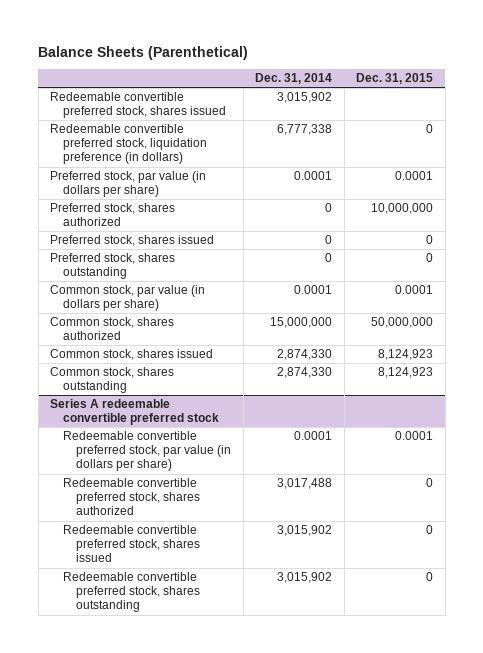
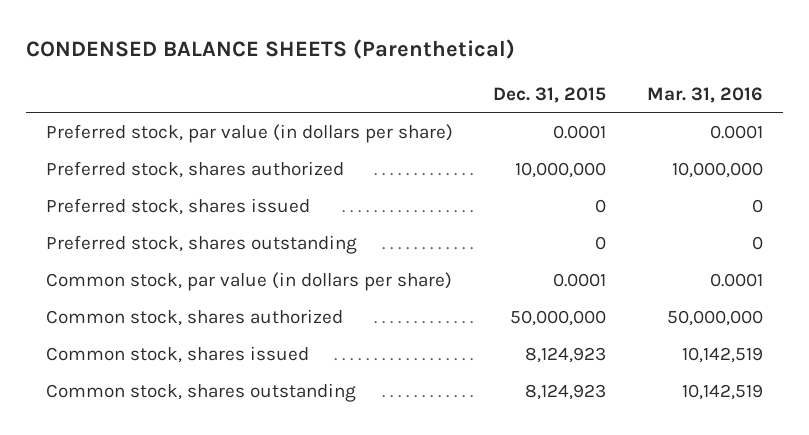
- Balance Sheets (Parenthetical)
+ CONDENSED BALANCE SHEETS (Parenthetical)
- | Dec. 31, 2014 | Dec. 31, 2015
+ | Dec. 31, 2015 | Mar. 31, 2016
- Redeemable convertible preferred stock, shares issued | 3,015,902 |
- Redeemable convertible preferred stock, liquidation preference (in dollars) | 6,777,338 | 0
- Series A redeemable convertible preferred stock
- Redeemable convertible preferred stock, par value (in dollars per share) | 0.0001 | 0.0001
- Redeemable convertible preferred stock, shares authorized | 3,017,488 | 0
- Redeemable convertible preferred stock, shares issued | 3,015,902 | 0
- Redeemable convertible preferred stock, shares outstanding | 3,015,902 | 0

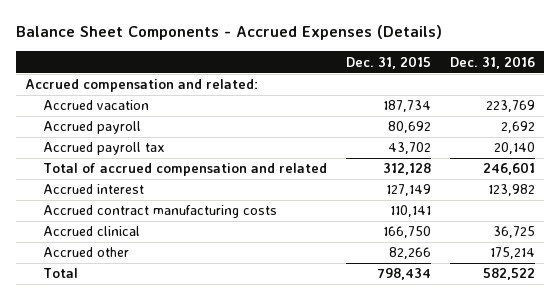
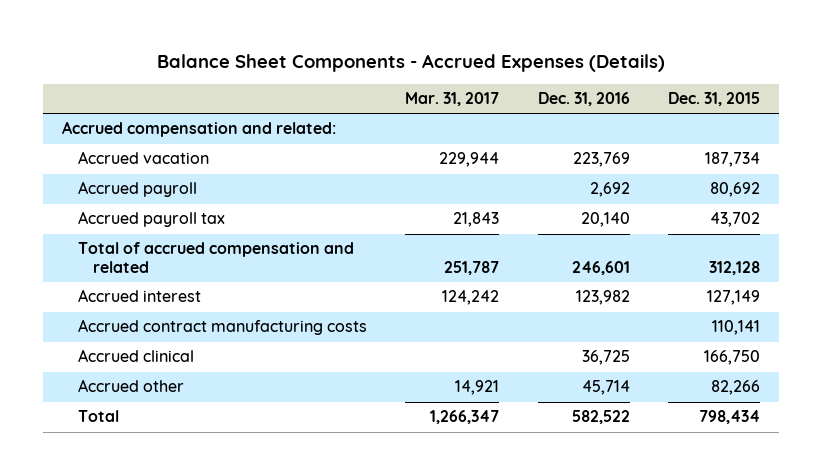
- | Dec. 31, 2015 | Dec. 31, 2016
+ | Mar. 31, 2017 | Dec. 31, 2016 | Dec. 31, 2015
- Accrued other | 82,266 | 175,214
+ Accrued other | 14,921 | 45,714 | 82,266

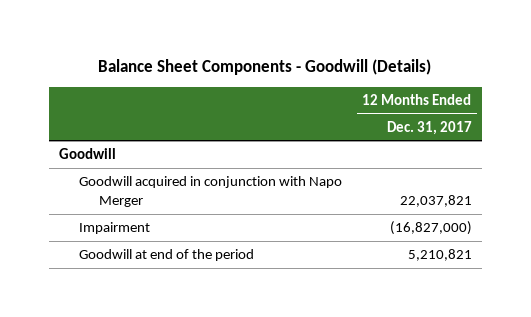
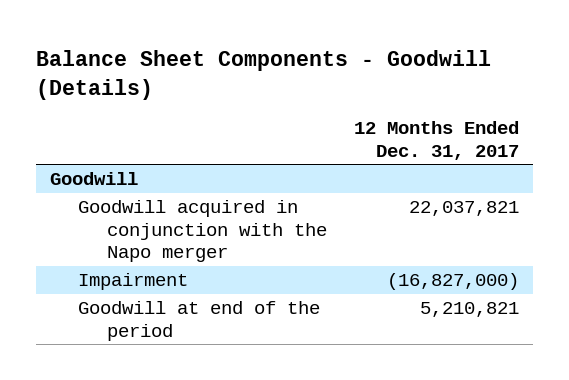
- Goodwill acquired in conjunction with Napo Merger | 22,037,821
+ Goodwill acquired in conjunction with the Napo merger | 22,037,821

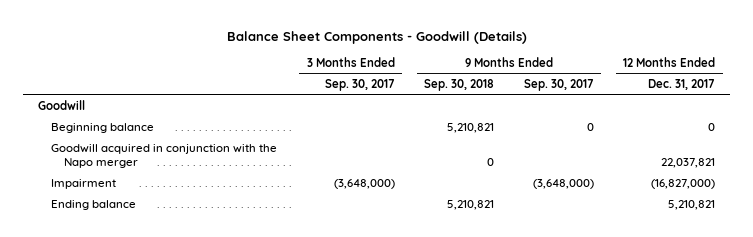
- | 12 Months Ended Dec. 31, 2017
+ | 3 Months Ended Sep. 30, 2017 | 9 Months Ended Sep. 30, 2018 | 9 Months Ended Sep. 30, 2017 | 12 Months Ended Dec. 31, 2017
+ Beginning balance | | 5,210,821 | 0 | 0
- Goodwill at end of the period | 5,210,821
+ Ending balance | | 5,210,821 | | 5,210,821

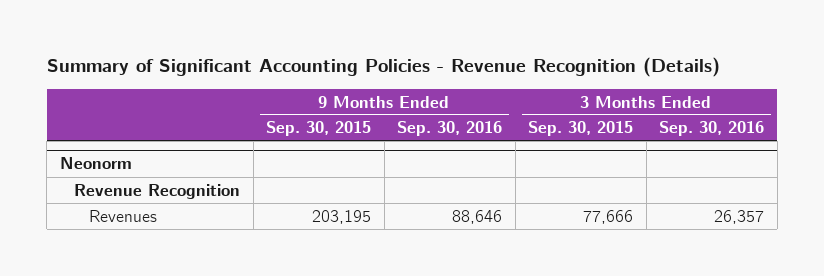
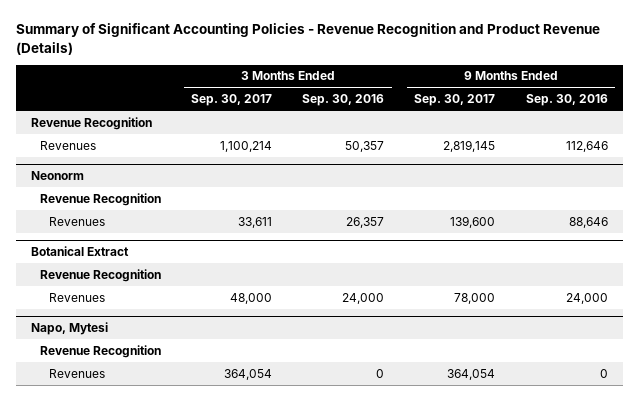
- Summary of Significant Accounting Policies - Revenue Recognition (Details)
+ Summary of Significant Accounting Policies - Revenue Recognition and Product Revenue (Details)
- | 9 Months Ended Sep. 30, 2015 | 9 Months Ended Sep. 30, 2016 | 3 Months Ended Sep. 30, 2015 | 3 Months Ended Sep. 30, 2016
+ | 3 Months Ended Sep. 30, 2017 | 3 Months Ended Sep. 30, 2016 | 9 Months Ended Sep. 30, 2017 | 9 Months Ended Sep. 30, 2016
+ Revenue Recognition
+ Revenues | 1,100,214 | 50,357 | 2,819,145 | 112,646
+ Botanical Extract
+ Revenue Recognition
+ Revenues | 48,000 | 24,000 | 78,000 | 24,000
+ Napo, Mytesi
+ Revenue Recognition
+ Revenues | 364,054 | 0 | 364,054 | 0

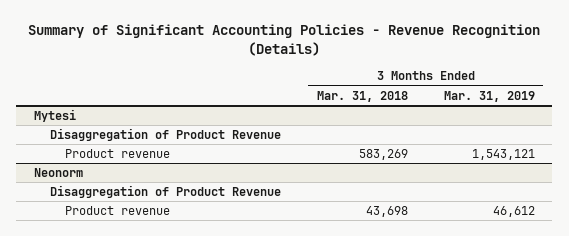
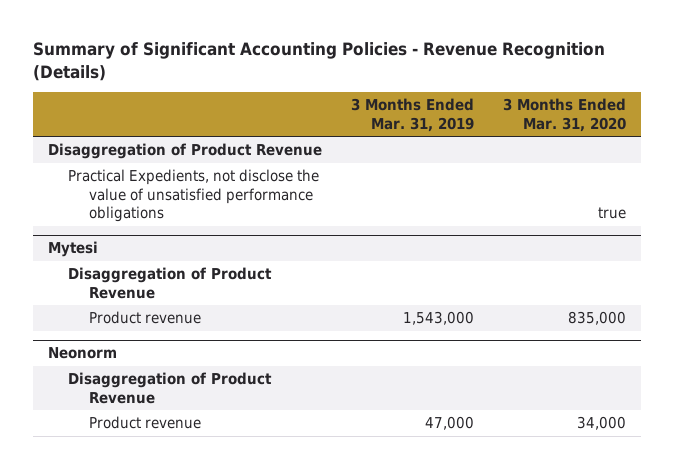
- | 3 Months Ended Mar. 31, 2018 | 3 Months Ended Mar. 31, 2019
+ | 3 Months Ended Mar. 31, 2019 | 3 Months Ended Mar. 31, 2020
+ Disaggregation of Product Revenue
+ Practical Expedients, not disclose the value of unsatisfied performance obligations | | true
@ Mytesi
- Product revenue | 583,269 | 1,543,121
+ Product revenue | 1,543,000 | 835,000
@ Neonorm
- Product revenue | 43,698 | 46,612
+ Product revenue | 47,000 | 34,000

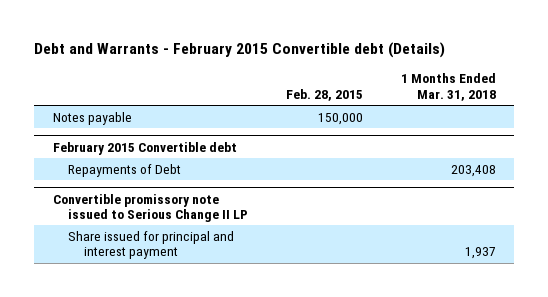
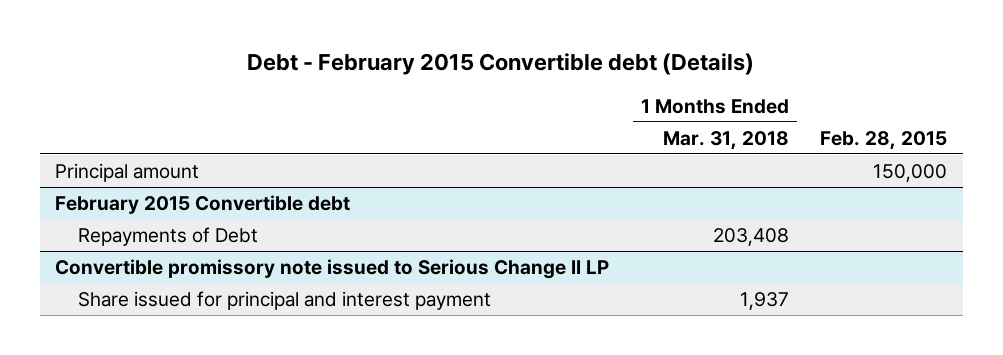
- Debt and Warrants - February 2015 Convertible debt (Details)
+ Debt - February 2015 Convertible debt (Details)
- | Feb. 28, 2015 | 1 Months Ended Mar. 31, 2018
+ | 1 Months Ended Mar. 31, 2018 | Feb. 28, 2015
- Notes payable | 150,000 |
+ Principal amount | | 150,000

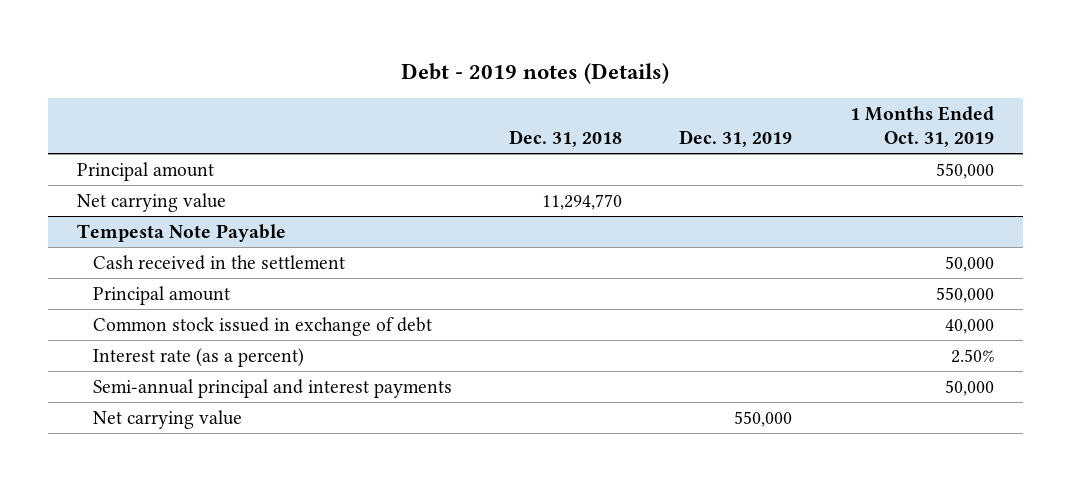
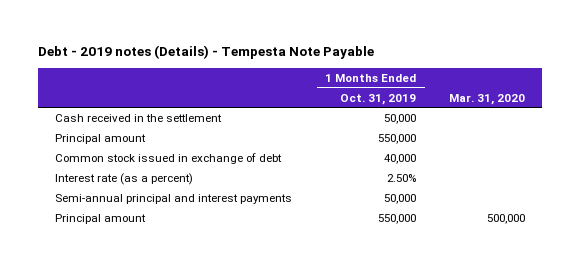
- Debt - 2019 notes (Details)
+ Debt - 2019 notes (Details) - Tempesta Note Payable
- | Dec. 31, 2018 | Dec. 31, 2019 | 1 Months Ended Oct. 31, 2019
+ | 1 Months Ended Oct. 31, 2019 | Mar. 31, 2020
- Net carrying value | 11,294,770 | |
- Tempesta Note Payable
- Net carrying value | | 550,000 |
moved down: Principal amount | 550,000 | 500,000

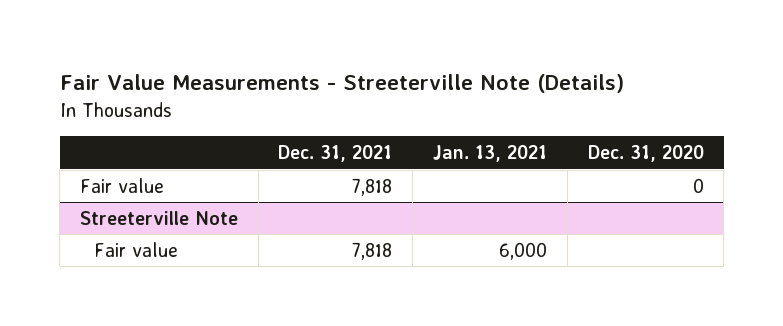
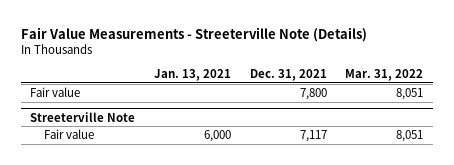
- | Dec. 31, 2021 | Jan. 13, 2021 | Dec. 31, 2020
+ | Jan. 13, 2021 | Dec. 31, 2021 | Mar. 31, 2022
- Fair value | 7,818 | | 0
+ Fair value | | 7,800 | 8,051
@ Streeterville Note
- Fair value | 7,818 | 6,000 |
+ Fair value | 6,000 | 7,117 | 8,051

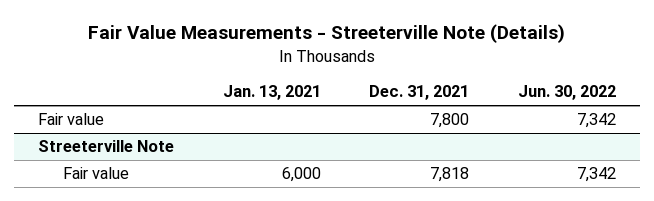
- | Jan. 13, 2021 | Dec. 31, 2021 | Mar. 31, 2022
+ | Jan. 13, 2021 | Dec. 31, 2021 | Jun. 30, 2022
@ Streeterville Note
- Fair value | 6,000 | 7,117 | 8,051
+ Fair value | 6,000 | 7,818 | 7,342

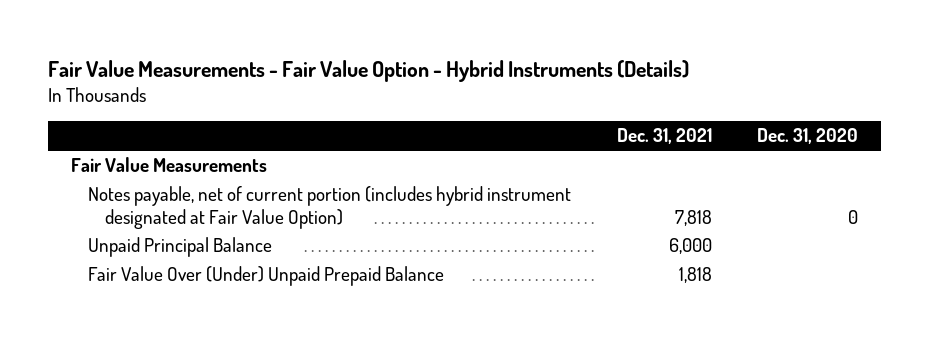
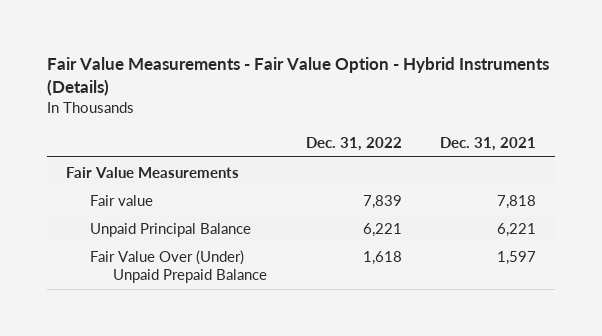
- | Dec. 31, 2021 | Dec. 31, 2020
+ | Dec. 31, 2022 | Dec. 31, 2021
- Notes payable, net of current portion (includes hybrid instrument designated at Fair Value Option) | 7,818 | 0
- Unpaid Principal Balance | 6,000 |
- Fair Value Over (Under) Unpaid Prepaid Balance | 1,818 |
+ Fair value | 7,839 | 7,818
+ Unpaid Principal Balance | 6,221 | 6,221
+ Fair Value Over (Under) Unpaid Prepaid Balance | 1,618 | 1,597

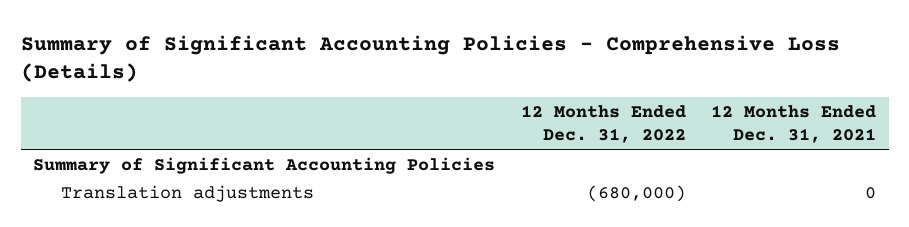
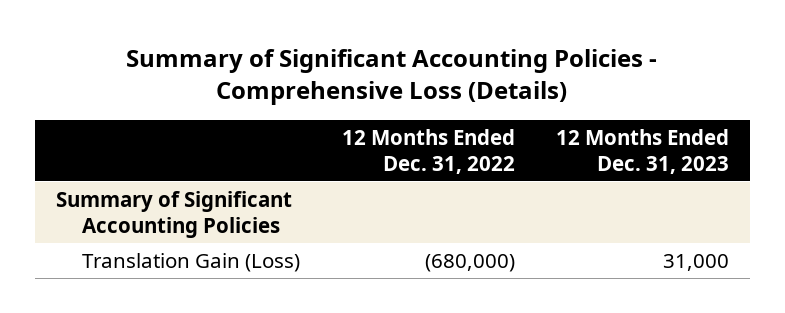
- | 12 Months Ended Dec. 31, 2022 | 12 Months Ended Dec. 31, 2021
+ | 12 Months Ended Dec. 31, 2022 | 12 Months Ended Dec. 31, 2023
- Translation adjustments | (680,000) | 0
+ Translation Gain (Loss) | (680,000) | 31,000

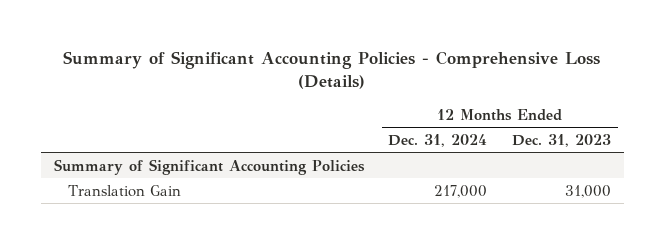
- | 12 Months Ended Dec. 31, 2022 | 12 Months Ended Dec. 31, 2023
+ | 12 Months Ended Dec. 31, 2024 | 12 Months Ended Dec. 31, 2023
- Translation Gain (Loss) | (680,000) | 31,000
+ Translation Gain | 217,000 | 31,000

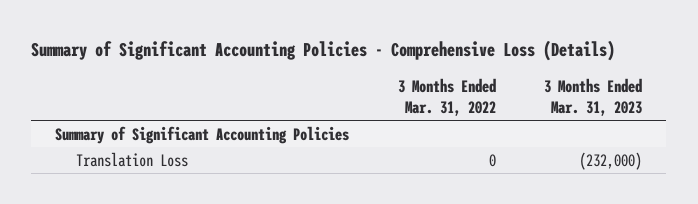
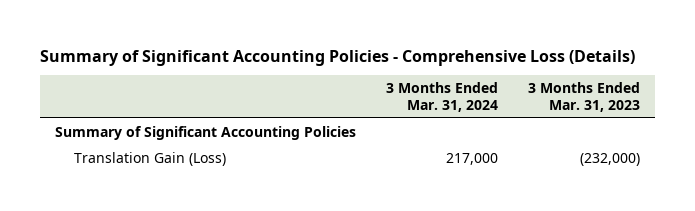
- | 3 Months Ended Mar. 31, 2022 | 3 Months Ended Mar. 31, 2023
+ | 3 Months Ended Mar. 31, 2024 | 3 Months Ended Mar. 31, 2023
- Translation Loss | 0 | (232,000)
+ Translation Gain (Loss) | 217,000 | (232,000)

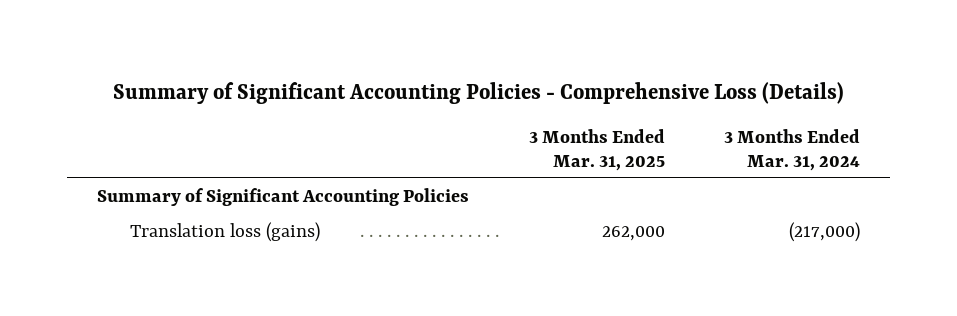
- | 3 Months Ended Mar. 31, 2024 | 3 Months Ended Mar. 31, 2023
+ | 3 Months Ended Mar. 31, 2025 | 3 Months Ended Mar. 31, 2024
- Translation Gain (Loss) | 217,000 | (232,000)
+ Translation loss (gains) | 262,000 | (217,000)

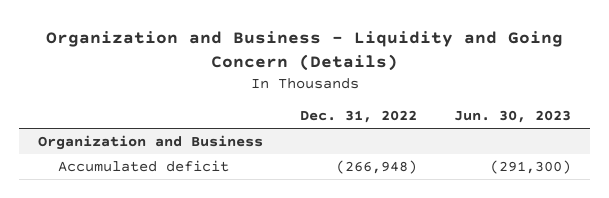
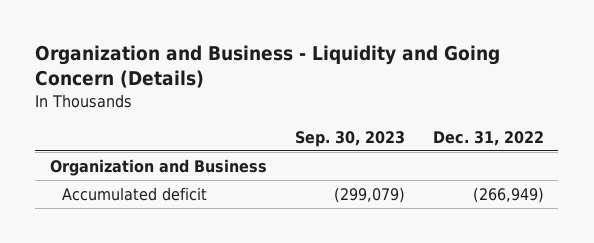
- | Dec. 31, 2022 | Jun. 30, 2023
+ | Sep. 30, 2023 | Dec. 31, 2022
- Accumulated deficit | (266,948) | (291,300)
+ Accumulated deficit | (299,079) | (266,949)

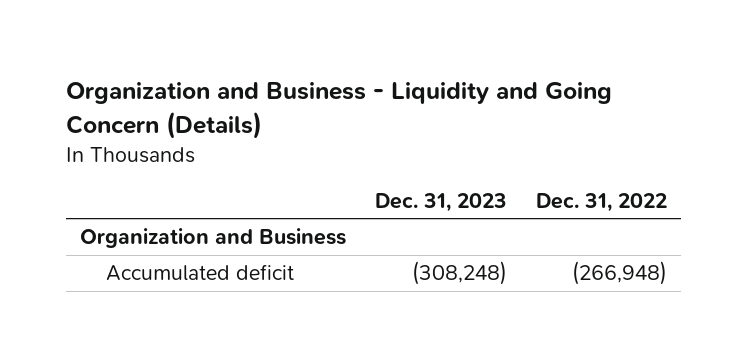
- | Sep. 30, 2023 | Dec. 31, 2022
+ | Dec. 31, 2023 | Dec. 31, 2022
- Accumulated deficit | (299,079) | (266,949)
+ Accumulated deficit | (308,248) | (266,948)

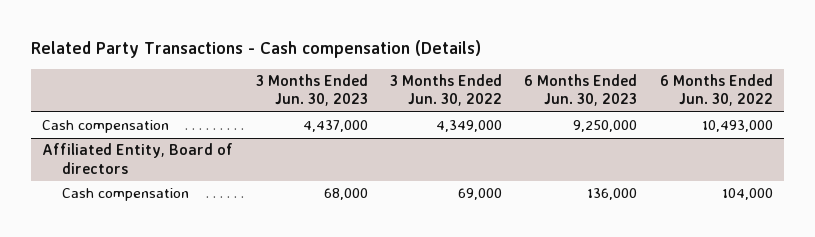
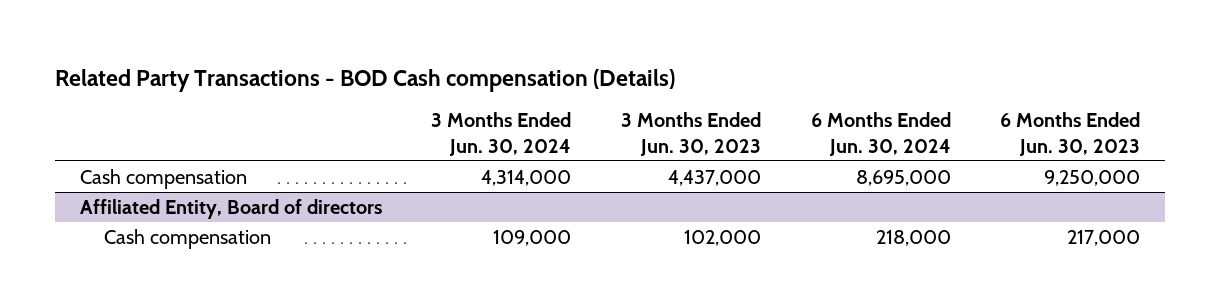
- Related Party Transactions - Cash compensation (Details)
+ Related Party Transactions - BOD Cash compensation (Details)
- | 3 Months Ended Jun. 30, 2023 | 3 Months Ended Jun. 30, 2022 | 6 Months Ended Jun. 30, 2023 | 6 Months Ended Jun. 30, 2022
+ | 3 Months Ended Jun. 30, 2024 | 3 Months Ended Jun. 30, 2023 | 6 Months Ended Jun. 30, 2024 | 6 Months Ended Jun. 30, 2023
@ Affiliated Entity, Board of directors
- Cash compensation | 68,000 | 69,000 | 136,000 | 104,000
+ Cash compensation | 109,000 | 102,000 | 218,000 | 217,000

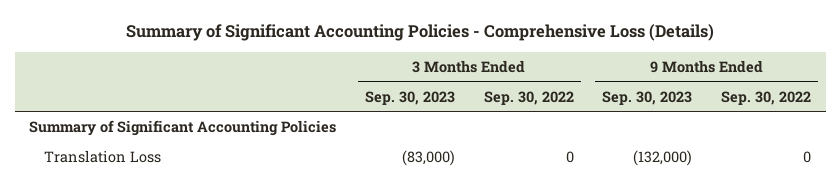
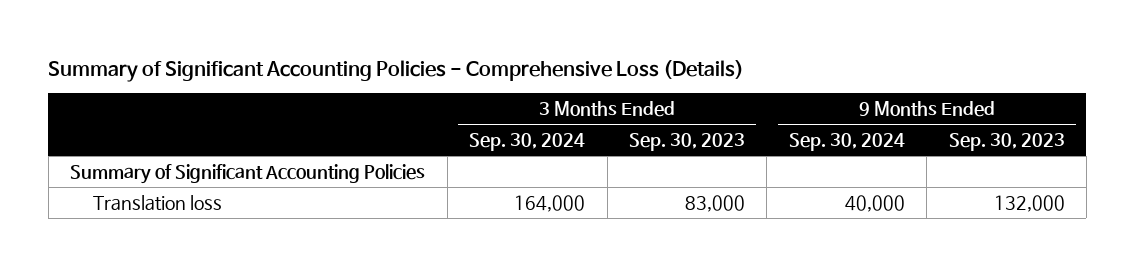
- | 3 Months Ended Sep. 30, 2023 | 3 Months Ended Sep. 30, 2022 | 9 Months Ended Sep. 30, 2023 | 9 Months Ended Sep. 30, 2022
+ | 3 Months Ended Sep. 30, 2024 | 3 Months Ended Sep. 30, 2023 | 9 Months Ended Sep. 30, 2024 | 9 Months Ended Sep. 30, 2023
- Translation Loss | (83,000) | 0 | (132,000) | 0
+ Translation loss | 164,000 | 83,000 | 40,000 | 132,000

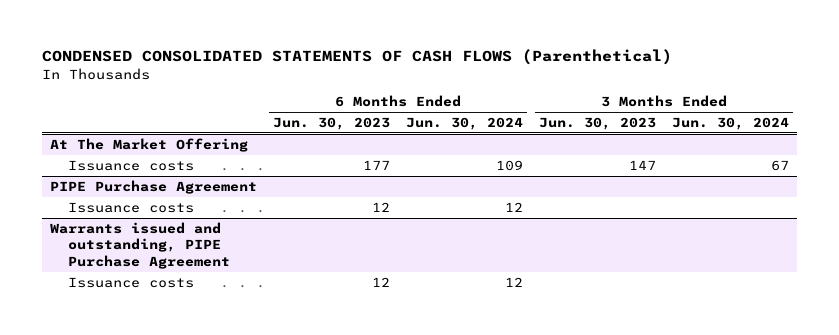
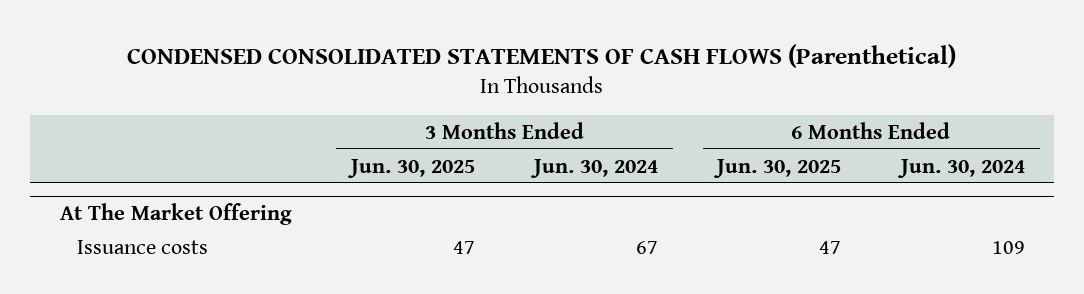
- | 6 Months Ended Jun. 30, 2023 | 6 Months Ended Jun. 30, 2024 | 3 Months Ended Jun. 30, 2023 | 3 Months Ended Jun. 30, 2024
+ | 3 Months Ended Jun. 30, 2025 | 3 Months Ended Jun. 30, 2024 | 6 Months Ended Jun. 30, 2025 | 6 Months Ended Jun. 30, 2024
- PIPE Purchase Agreement
- Issuance costs | 12 | 12 | |
- Warrants issued and outstanding, PIPE Purchase Agreement
- Issuance costs | 12 | 12 | |

